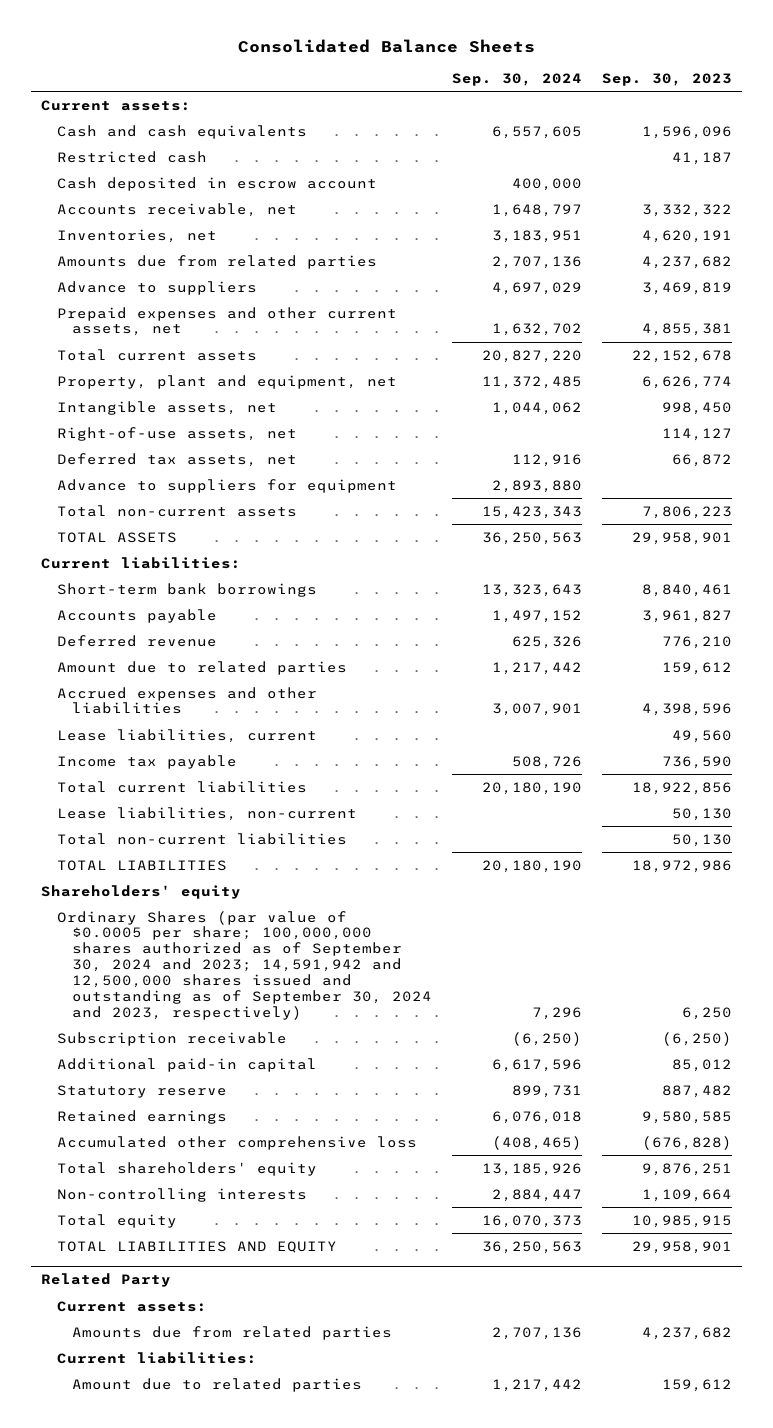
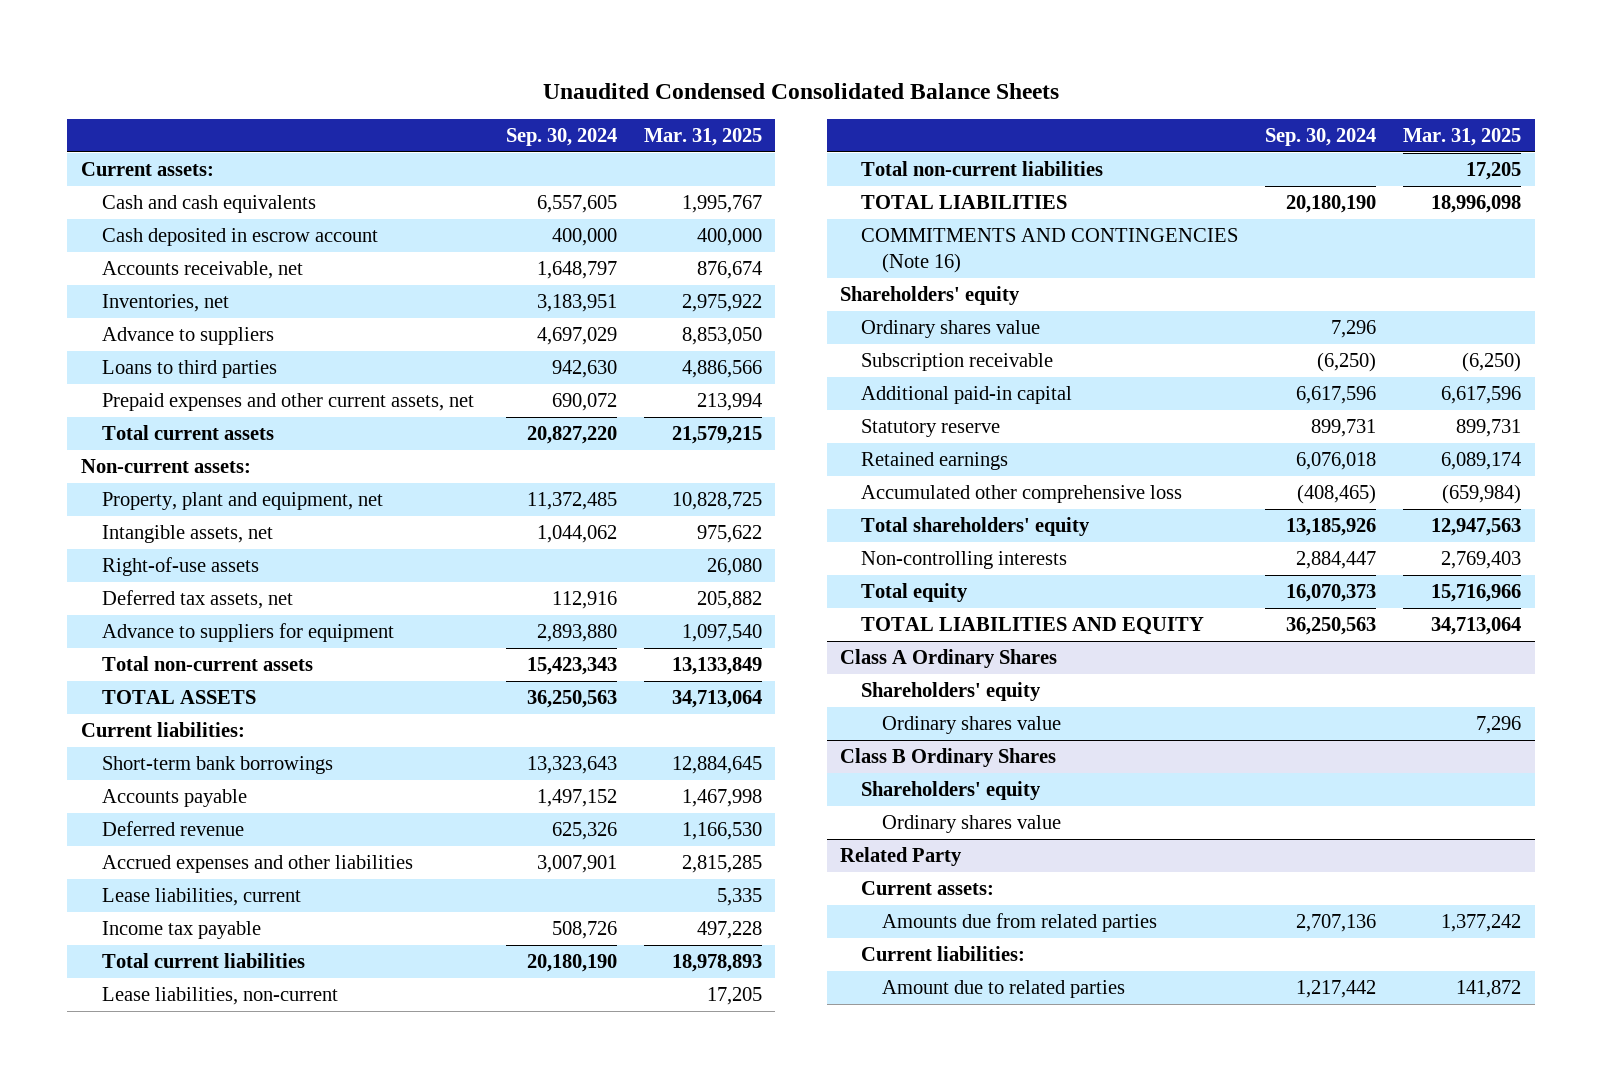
- Consolidated Balance Sheets
+ Unaudited Condensed Consolidated Balance Sheets
- | Sep. 30, 2024 | Sep. 30, 2023
+ | Sep. 30, 2024 | Mar. 31, 2025
- Restricted cash | | 41,187
- Amounts due from related parties | 2,707,136 | 4,237,682
- Prepaid expenses and other current assets, net | 1,632,702 | 4,855,381
+ Loans to third parties | 942,630 | 4,886,566
+ Prepaid expenses and other current assets, net | 690,072 | 213,994
+ Non-current assets:
- Right-of-use assets, net | | 114,127
+ Right-of-use assets | | 26,080
- Amount due to related parties | 1,217,442 | 159,612
+ COMMITMENTS AND CONTINGENCIES (Note 16)
- Ordinary Shares (par value of $0.0005 per share; 100,000,000 shares authorized as of September 30, 2024 and 2023; 14,591,942 and 12,500,000 shares issued and outstanding as of September 30, 2024 and 2023, respectively) | 7,296 | 6,250
+ Ordinary shares value | 7,296 |
+ Class A Ordinary Shares
+ Shareholders' equity
+ Ordinary shares value | | 7,296
+ Class B Ordinary Shares
+ Shareholders' equity
+ Ordinary shares value

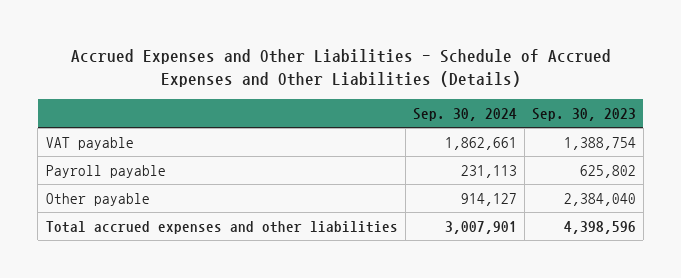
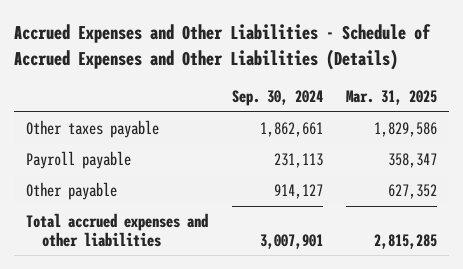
- | Sep. 30, 2024 | Sep. 30, 2023
+ | Sep. 30, 2024 | Mar. 31, 2025
- VAT payable | 1,862,661 | 1,388,754
+ Other taxes payable | 1,862,661 | 1,829,586

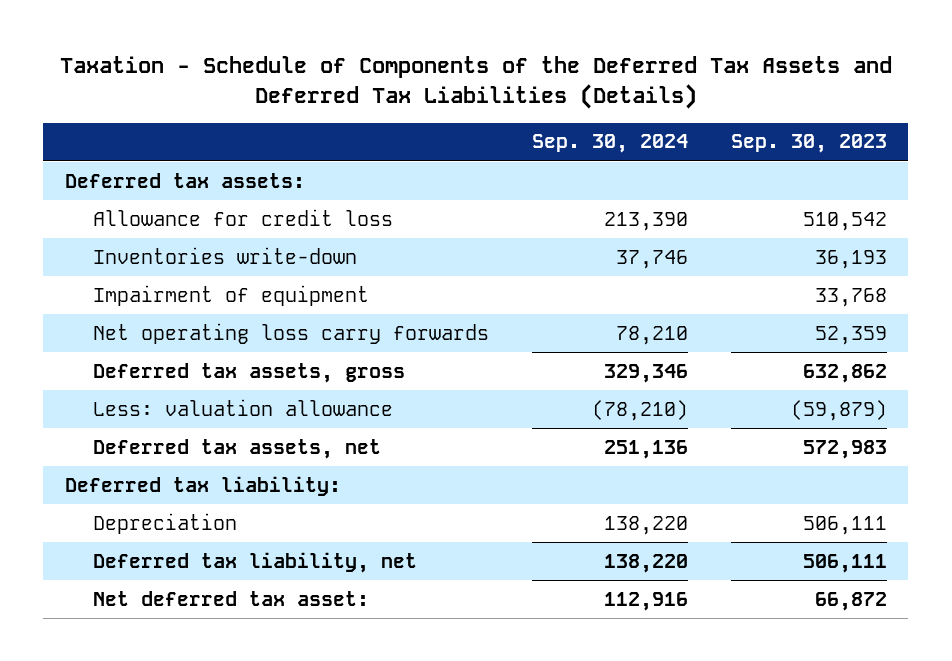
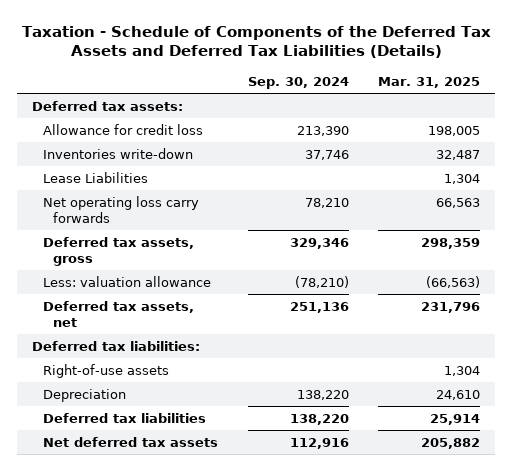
- | Sep. 30, 2024 | Sep. 30, 2023
+ | Sep. 30, 2024 | Mar. 31, 2025
- Impairment of equipment | | 33,768
+ Lease Liabilities | | 1,304
- Deferred tax liability:
+ Deferred tax liabilities:
+ Right-of-use assets | | 1,304
- Deferred tax liability, net | 138,220 | 506,111
- Net deferred tax asset: | 112,916 | 66,872
+ Deferred tax liabilities | 138,220 | 25,914
+ Net deferred tax assets | 112,916 | 205,882

